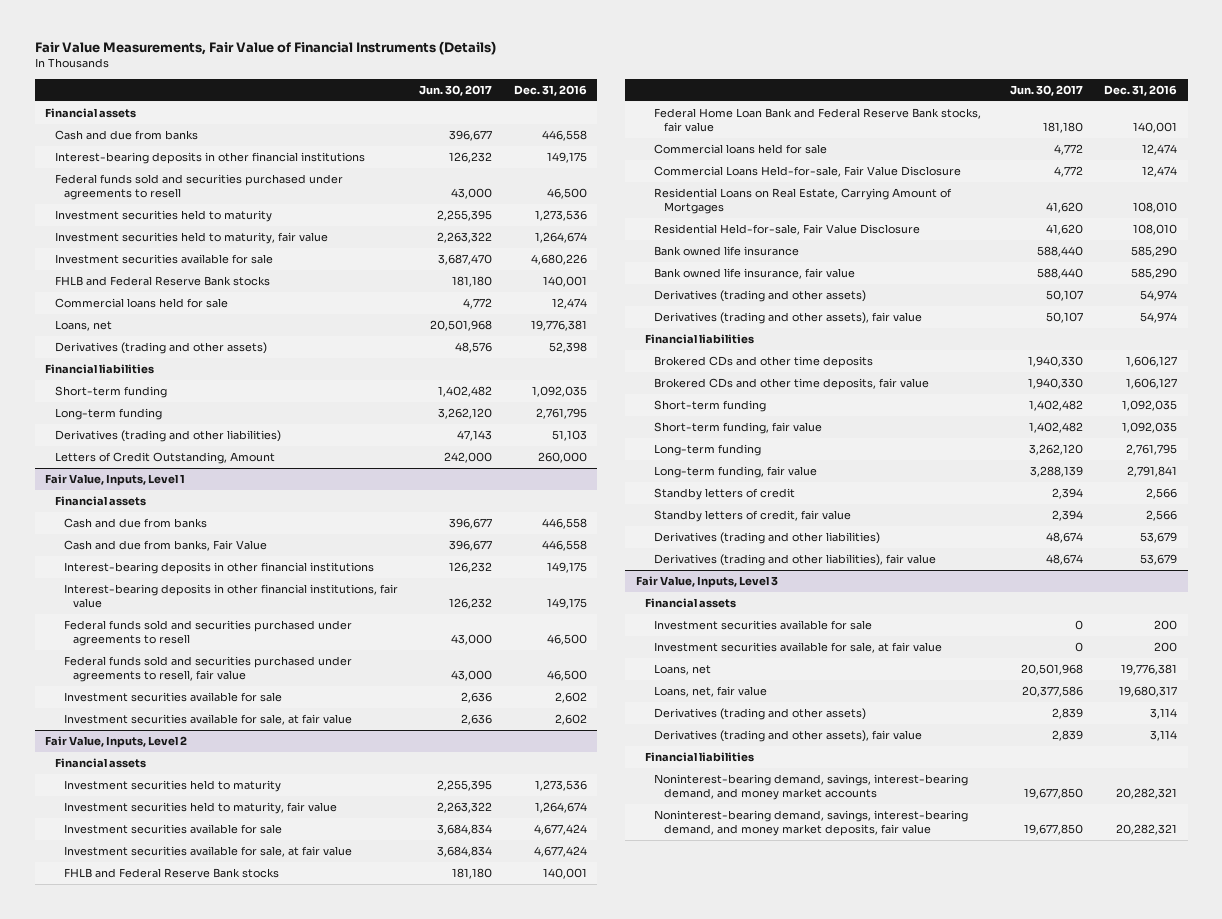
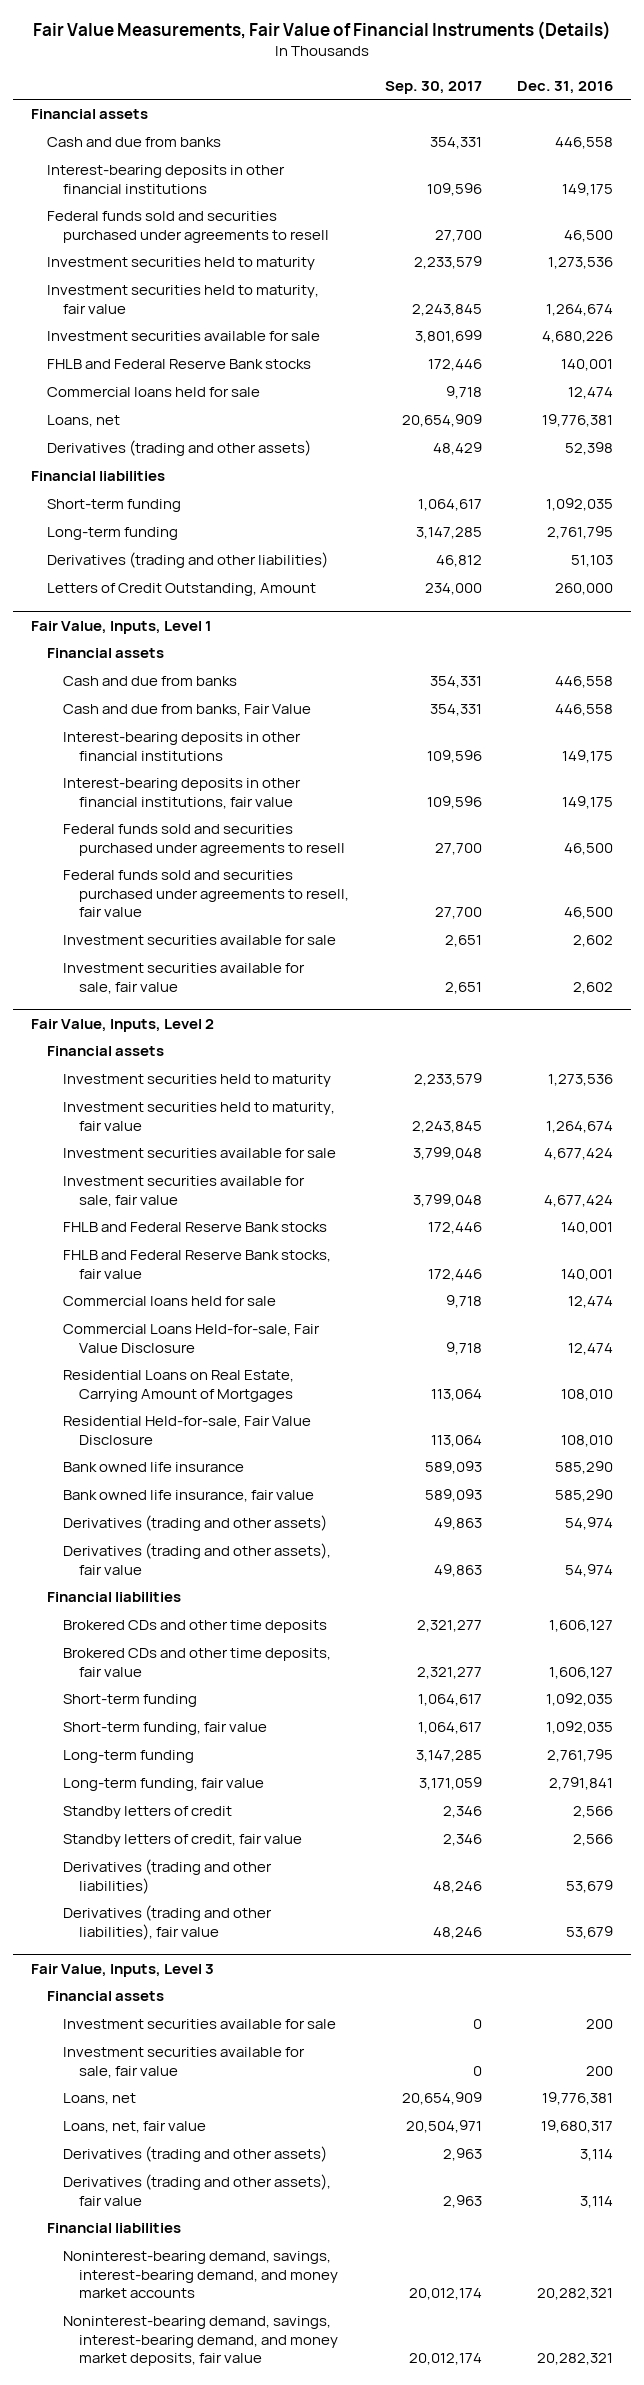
- | Jun. 30, 2017 | Dec. 31, 2016
+ | Sep. 30, 2017 | Dec. 31, 2016
@ Fair Value, Inputs, Level 1
- Investment securities available for sale, at fair value | 2,636 | 2,602
+ Investment securities available for sale, fair value | 2,651 | 2,602
@ Fair Value, Inputs, Level 2
- Investment securities available for sale, at fair value | 3,684,834 | 4,677,424
+ Investment securities available for sale, fair value | 3,799,048 | 4,677,424
- Federal Home Loan Bank and Federal Reserve Bank stocks, fair value | 181,180 | 140,001
+ FHLB and Federal Reserve Bank stocks, fair value | 172,446 | 140,001
@ Fair Value, Inputs, Level 3
- Investment securities available for sale, at fair value | 0 | 200
+ Investment securities available for sale, fair value | 0 | 200

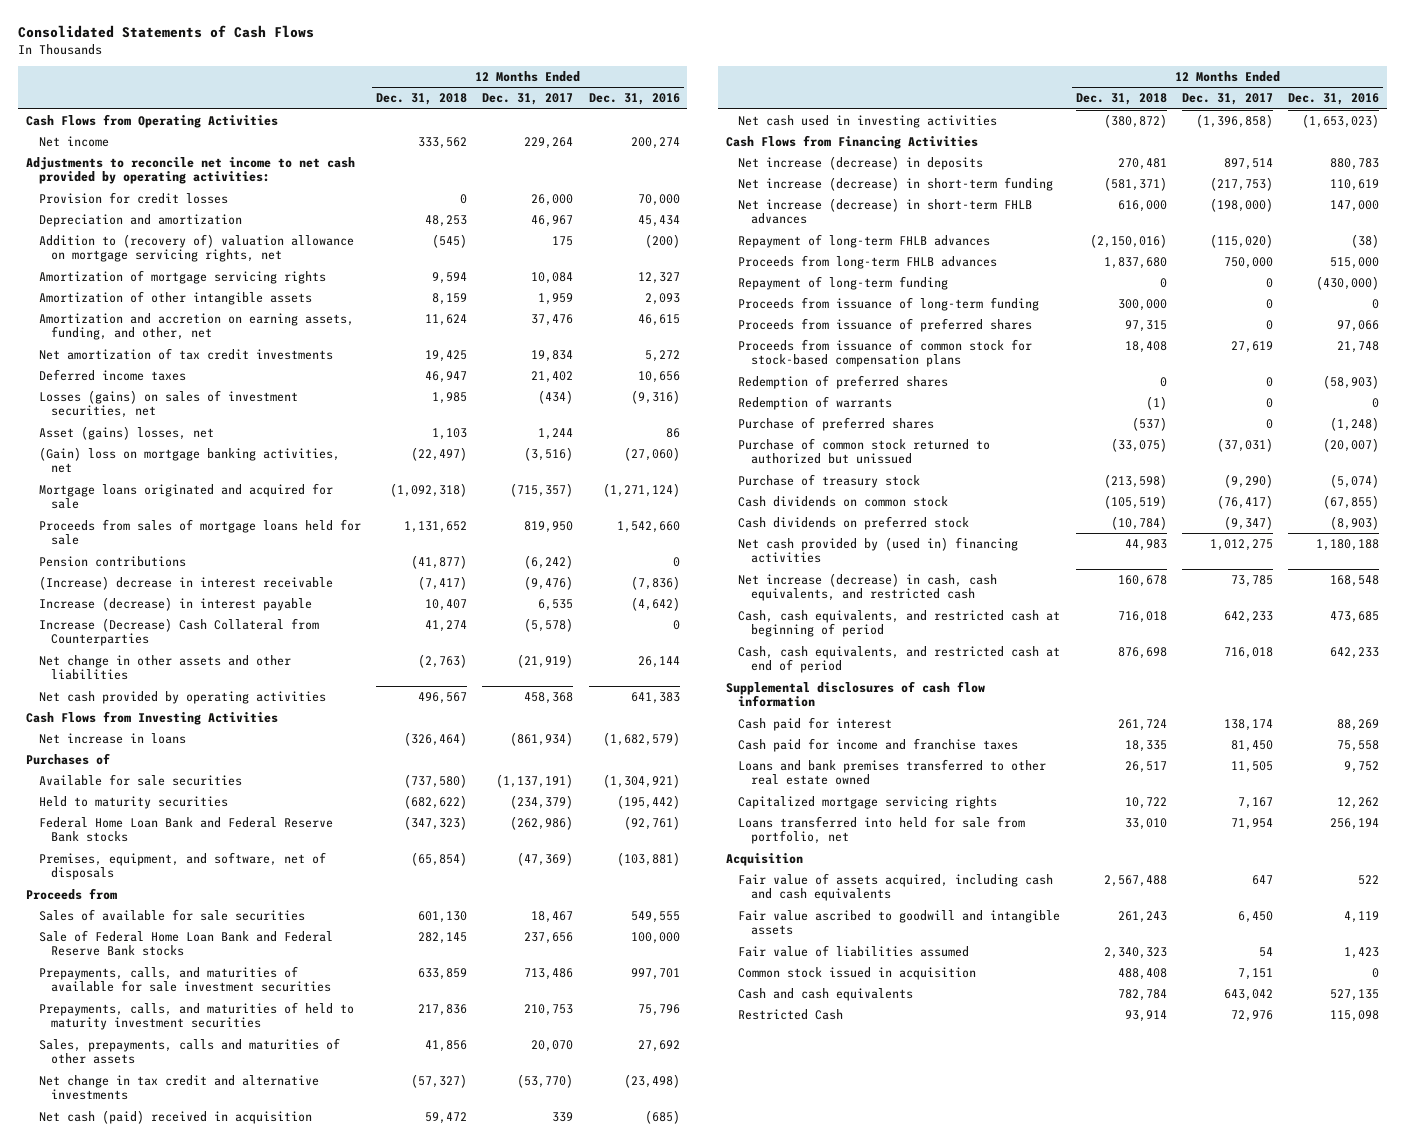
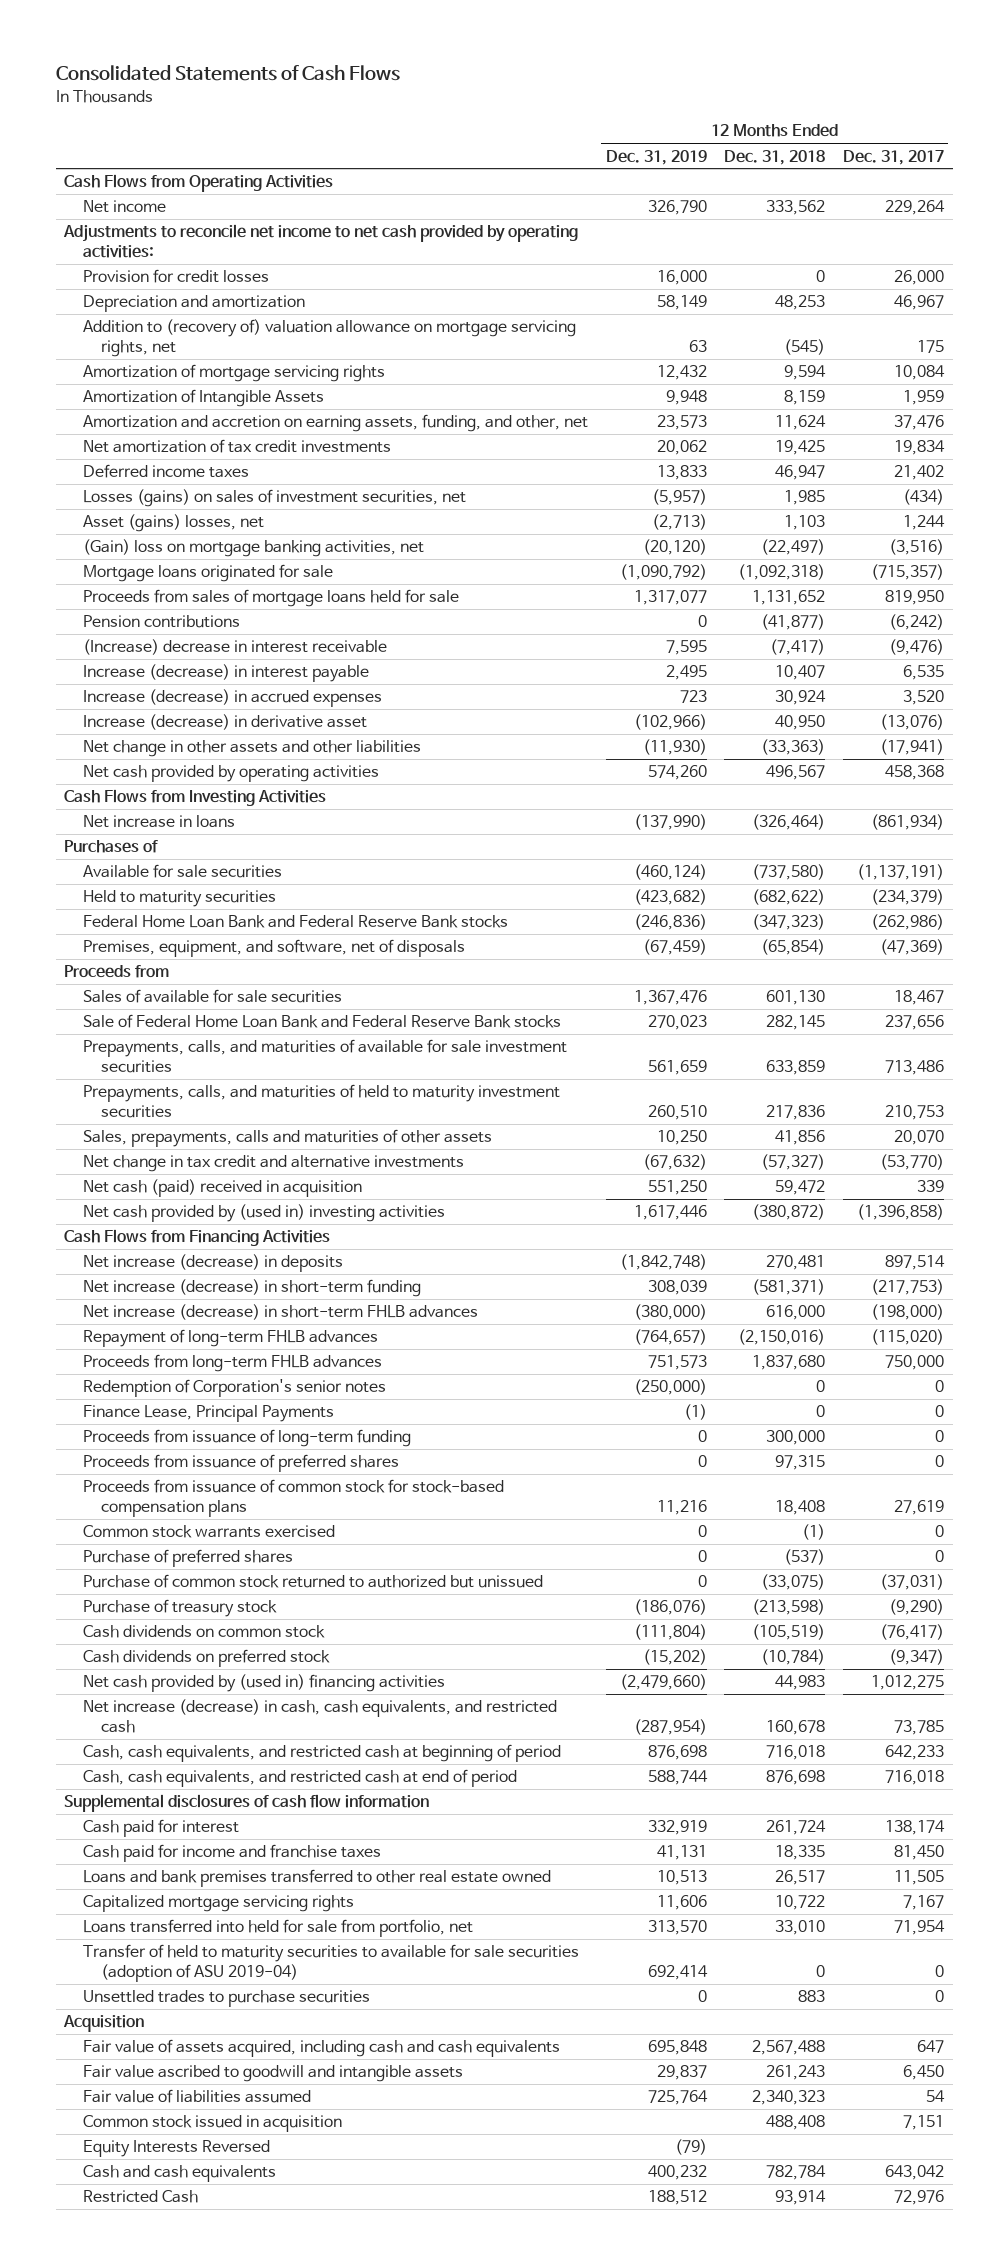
- | 12 Months Ended Dec. 31, 2018 | 12 Months Ended Dec. 31, 2017 | 12 Months Ended Dec. 31, 2016
+ | 12 Months Ended Dec. 31, 2019 | 12 Months Ended Dec. 31, 2018 | 12 Months Ended Dec. 31, 2017
- Amortization of other intangible assets | 8,159 | 1,959 | 2,093
+ Amortization of Intangible Assets | 9,948 | 8,159 | 1,959
- Mortgage loans originated and acquired for sale | (1,092,318) | (715,357) | (1,271,124)
+ Mortgage loans originated for sale | (1,090,792) | (1,092,318) | (715,357)
- Increase (Decrease) Cash Collateral from Counterparties | 41,274 | (5,578) | 0
- Net change in other assets and other liabilities | (2,763) | (21,919) | 26,144
+ Increase (decrease) in accrued expenses | 723 | 30,924 | 3,520
+ Increase (decrease) in derivative asset | (102,966) | 40,950 | (13,076)
+ Net change in other assets and other liabilities | (11,930) | (33,363) | (17,941)
- Net cash used in investing activities | (380,872) | (1,396,858) | (1,653,023)
+ Net cash provided by (used in) investing activities | 1,617,446 | (380,872) | (1,396,858)
- Repayment of long-term funding | 0 | 0 | (430,000)
+ Redemption of Corporation's senior notes | (250,000) | 0 | 0
+ Finance Lease, Principal Payments | (1) | 0 | 0
- Redemption of preferred shares | 0 | 0 | (58,903)
- Redemption of warrants | (1) | 0 | 0
+ Common stock warrants exercised | 0 | (1) | 0
+ Transfer of held to maturity securities to available for sale securities (adoption of ASU 2019-04) | 692,414 | 0 | 0
+ Unsettled trades to purchase securities | 0 | 883 | 0
+ Equity Interests Reversed | (79) | |

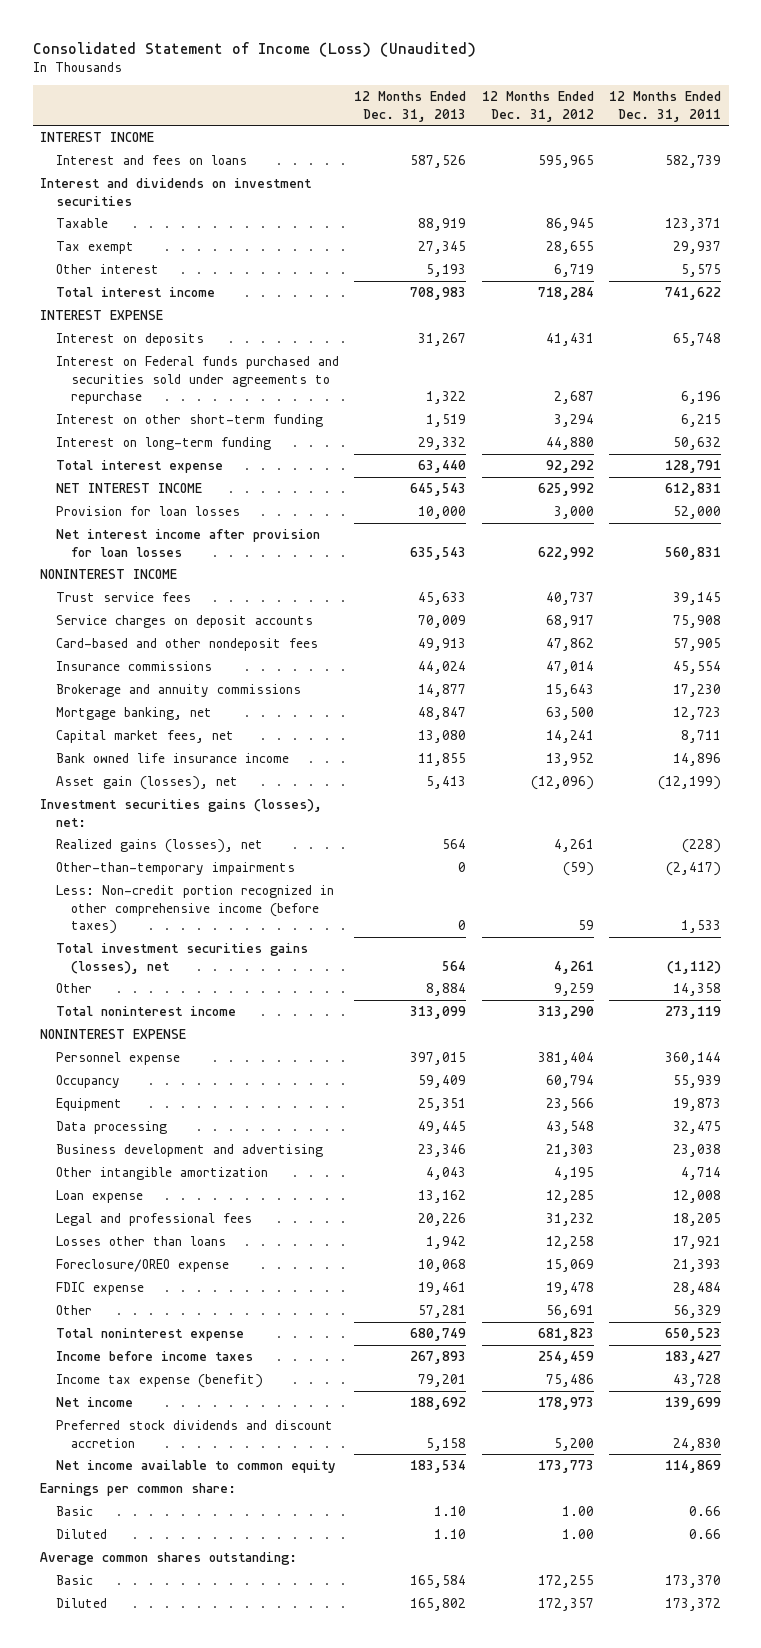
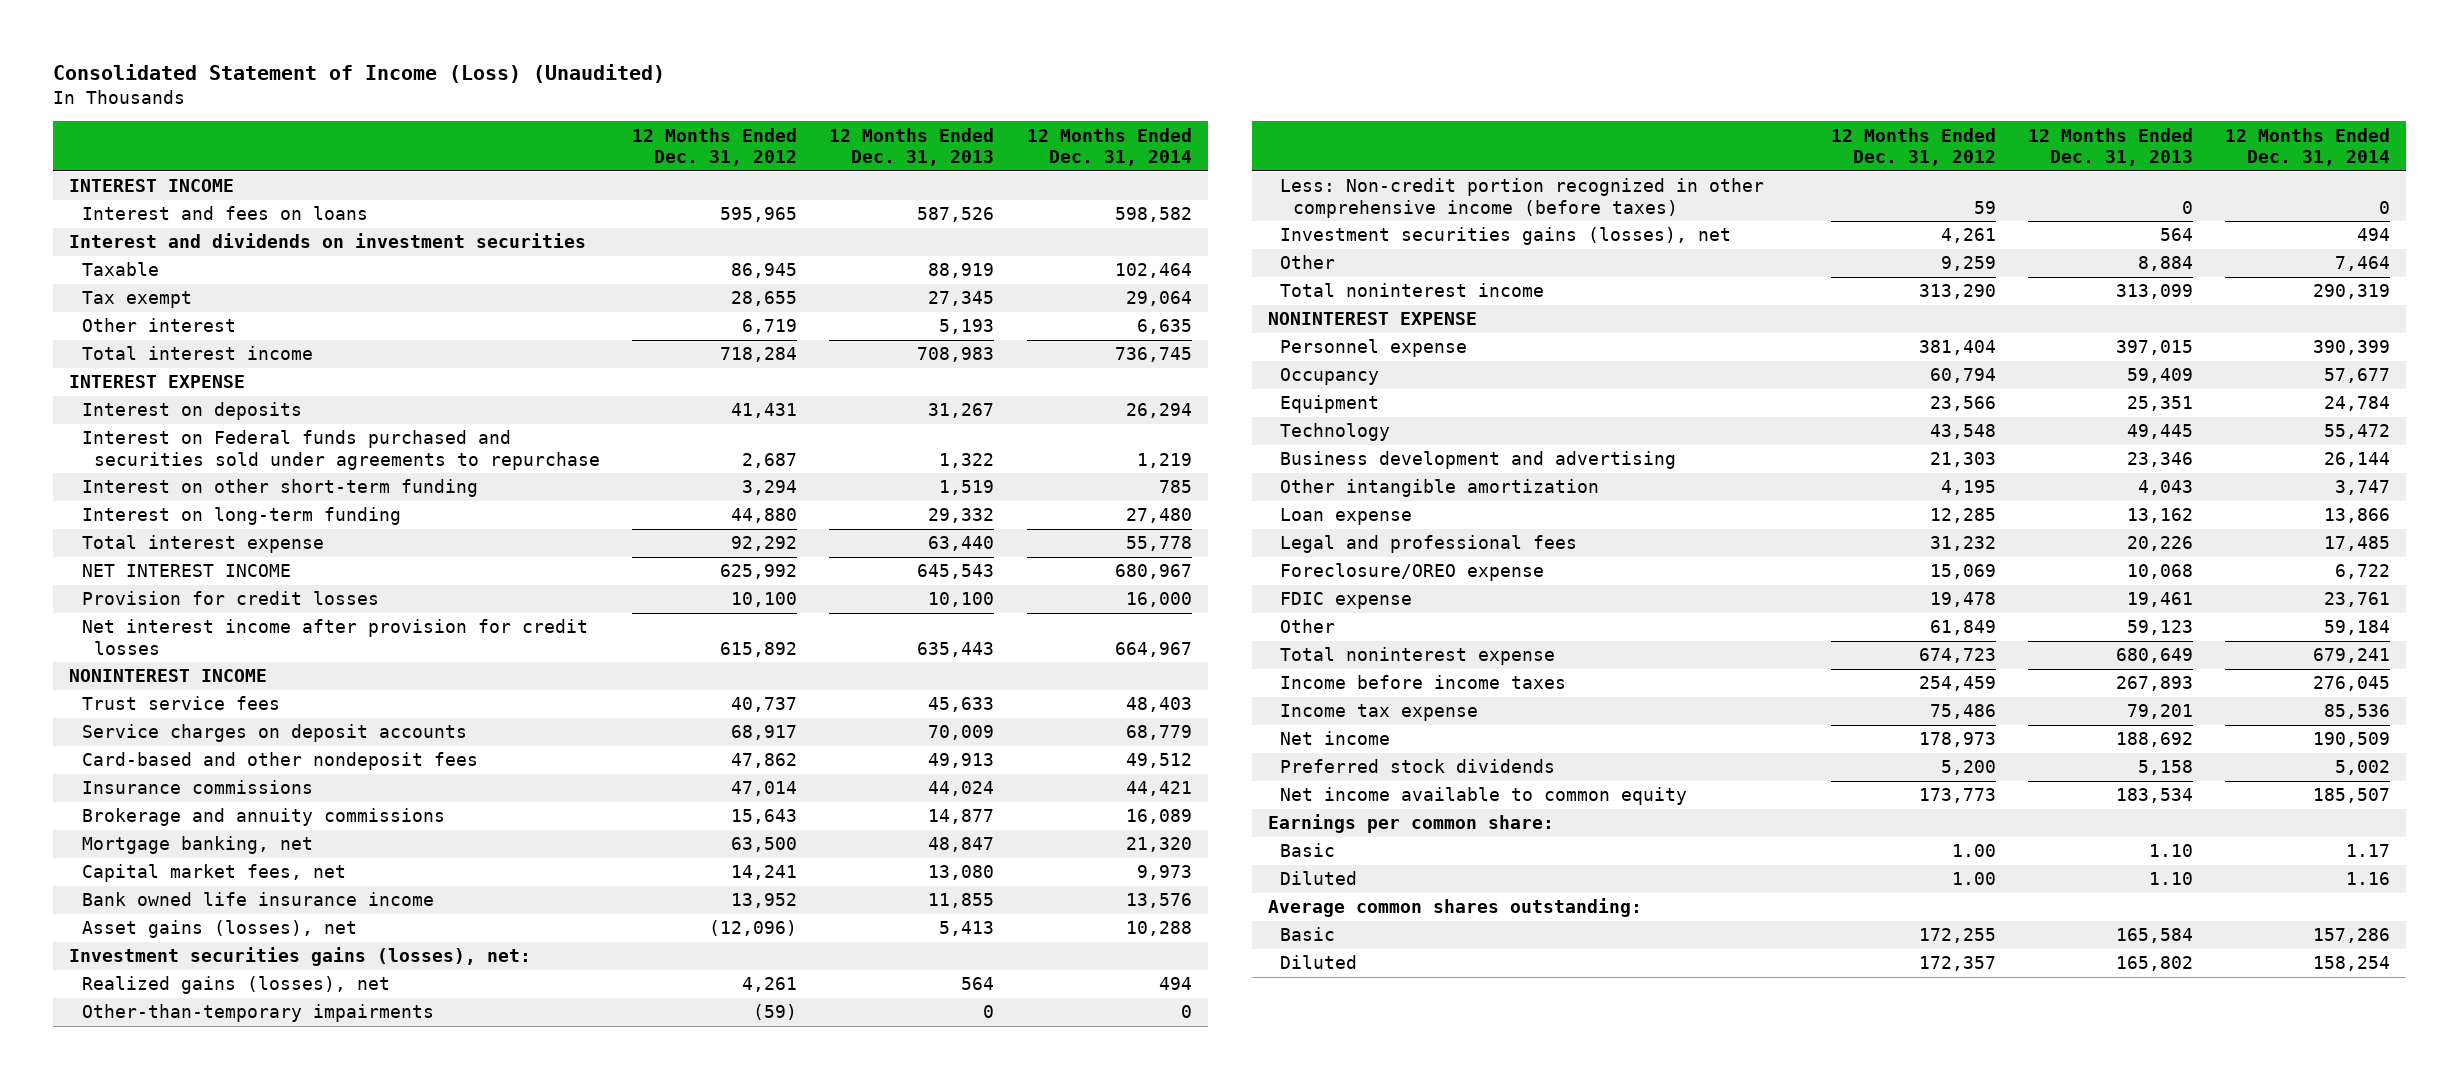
- | 12 Months Ended Dec. 31, 2013 | 12 Months Ended Dec. 31, 2012 | 12 Months Ended Dec. 31, 2011
+ | 12 Months Ended Dec. 31, 2012 | 12 Months Ended Dec. 31, 2013 | 12 Months Ended Dec. 31, 2014
- Provision for loan losses | 10,000 | 3,000 | 52,000
- Net interest income after provision for loan losses | 635,543 | 622,992 | 560,831
+ Provision for credit losses | 10,100 | 10,100 | 16,000
+ Net interest income after provision for credit losses | 615,892 | 635,443 | 664,967
- Asset gain (losses), net | 5,413 | (12,096) | (12,199)
+ Asset gains (losses), net | (12,096) | 5,413 | 10,288
- Total investment securities gains (losses), net | 564 | 4,261 | (1,112)
+ Investment securities gains (losses), net | 4,261 | 564 | 494
- Data processing | 49,445 | 43,548 | 32,475
+ Technology | 43,548 | 49,445 | 55,472
- Losses other than loans | 1,942 | 12,258 | 17,921
- Other | 57,281 | 56,691 | 56,329
- Total noninterest expense | 680,749 | 681,823 | 650,523
+ Other | 61,849 | 59,123 | 59,184
+ Total noninterest expense | 674,723 | 680,649 | 679,241
- Income tax expense (benefit) | 79,201 | 75,486 | 43,728
+ Income tax expense | 75,486 | 79,201 | 85,536
- Preferred stock dividends and discount accretion | 5,158 | 5,200 | 24,830
+ Preferred stock dividends | 5,200 | 5,158 | 5,002

